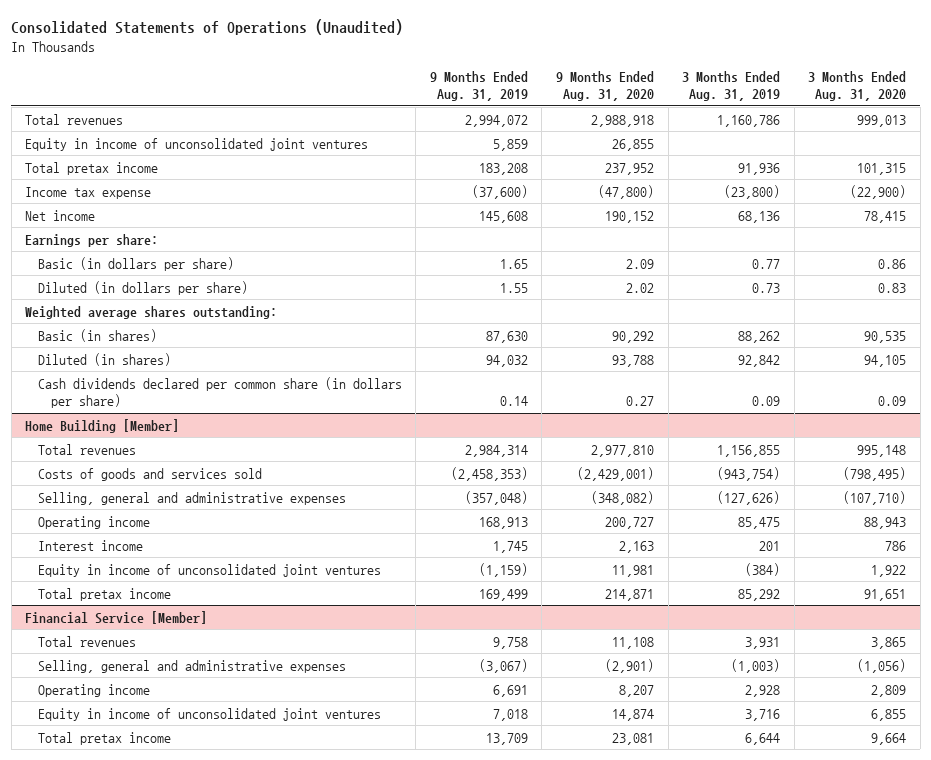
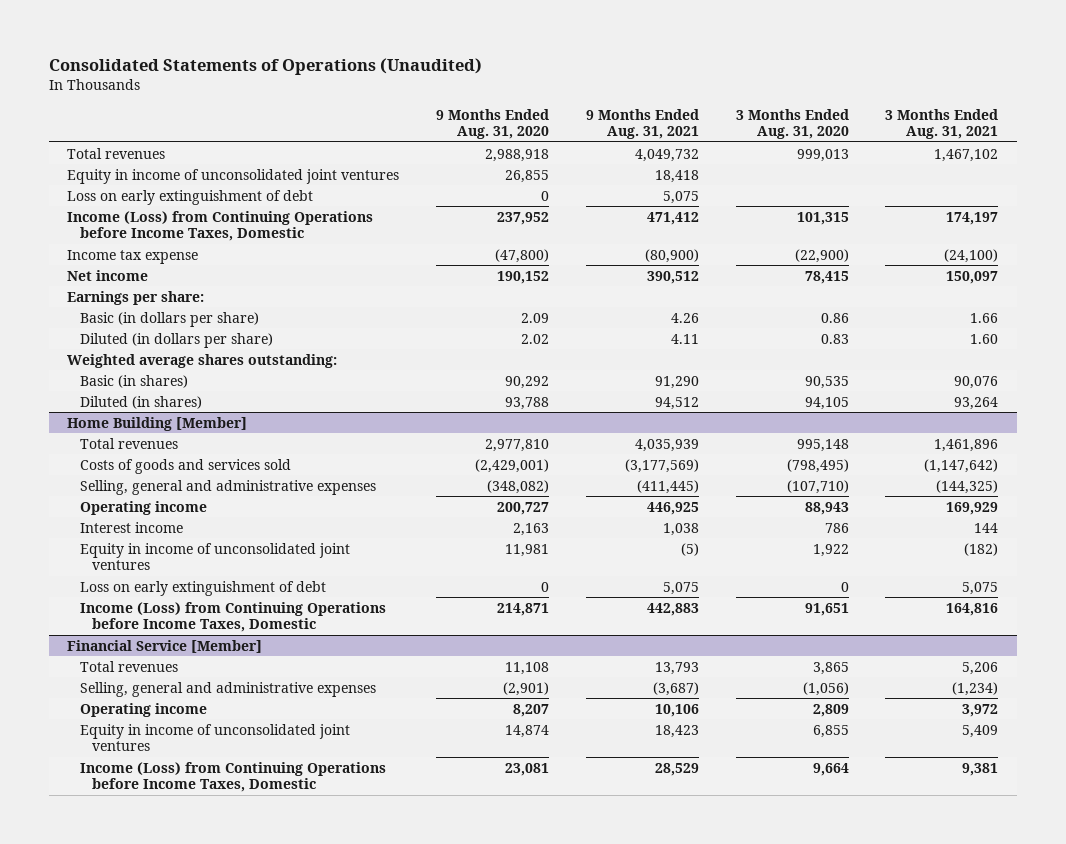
- | 9 Months Ended Aug. 31, 2019 | 9 Months Ended Aug. 31, 2020 | 3 Months Ended Aug. 31, 2019 | 3 Months Ended Aug. 31, 2020
+ | 9 Months Ended Aug. 31, 2020 | 9 Months Ended Aug. 31, 2021 | 3 Months Ended Aug. 31, 2020 | 3 Months Ended Aug. 31, 2021
- Total pretax income | 183,208 | 237,952 | 91,936 | 101,315
+ Loss on early extinguishment of debt | 0 | 5,075 | |
+ Income (Loss) from Continuing Operations before Income Taxes, Domestic | 237,952 | 471,412 | 101,315 | 174,197
- Cash dividends declared per common share (in dollars per share) | 0.14 | 0.27 | 0.09 | 0.09
@ Home Building [Member]
- Total pretax income | 169,499 | 214,871 | 85,292 | 91,651
+ Loss on early extinguishment of debt | 0 | 5,075 | 0 | 5,075
+ Income (Loss) from Continuing Operations before Income Taxes, Domestic | 214,871 | 442,883 | 91,651 | 164,816
@ Financial Service [Member]
- Total pretax income | 13,709 | 23,081 | 6,644 | 9,664
+ Income (Loss) from Continuing Operations before Income Taxes, Domestic | 23,081 | 28,529 | 9,664 | 9,381

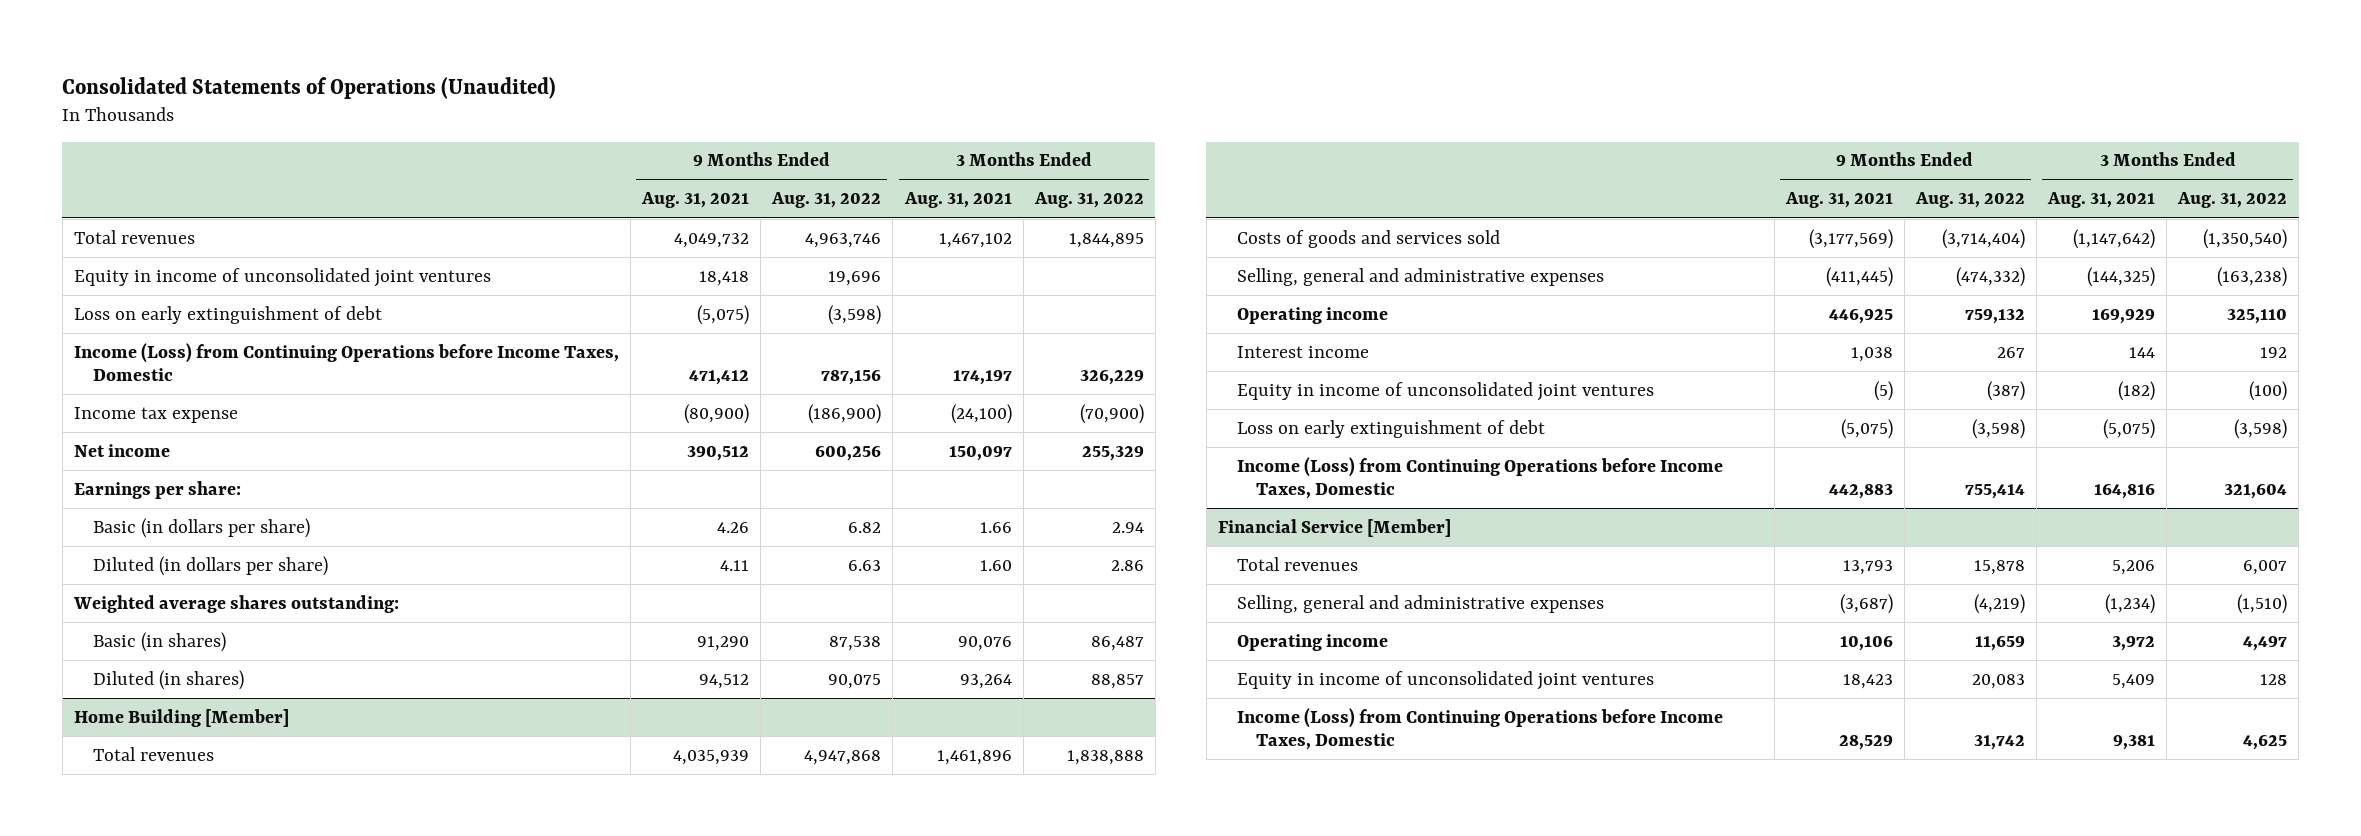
- | 9 Months Ended Aug. 31, 2020 | 9 Months Ended Aug. 31, 2021 | 3 Months Ended Aug. 31, 2020 | 3 Months Ended Aug. 31, 2021
+ | 9 Months Ended Aug. 31, 2021 | 9 Months Ended Aug. 31, 2022 | 3 Months Ended Aug. 31, 2021 | 3 Months Ended Aug. 31, 2022
- Loss on early extinguishment of debt | 0 | 5,075 | |
+ Loss on early extinguishment of debt | (5,075) | (3,598) | |
@ Home Building [Member]
- Loss on early extinguishment of debt | 0 | 5,075 | 0 | 5,075
+ Loss on early extinguishment of debt | (5,075) | (3,598) | (5,075) | (3,598)

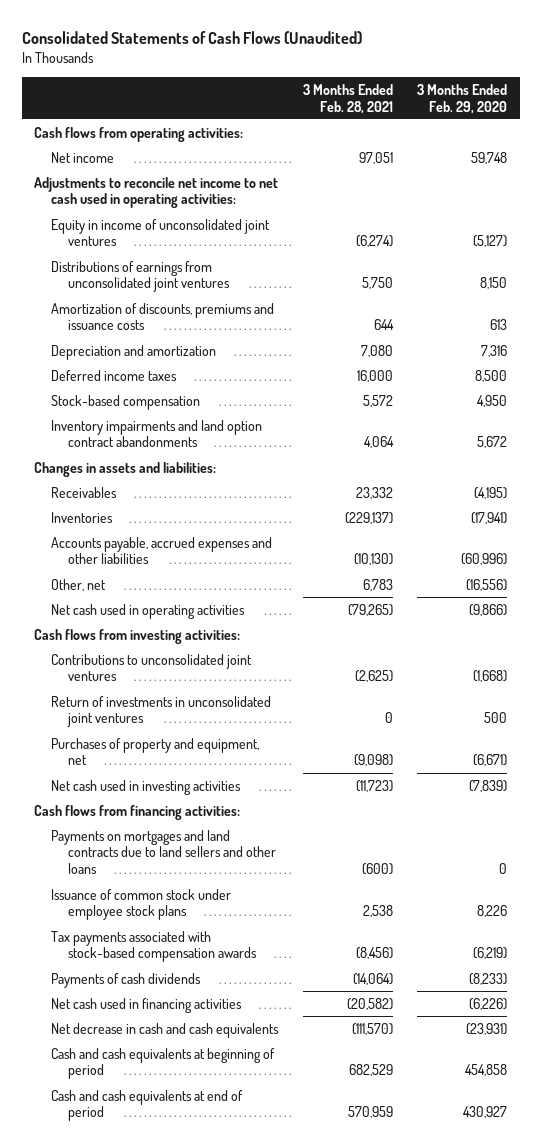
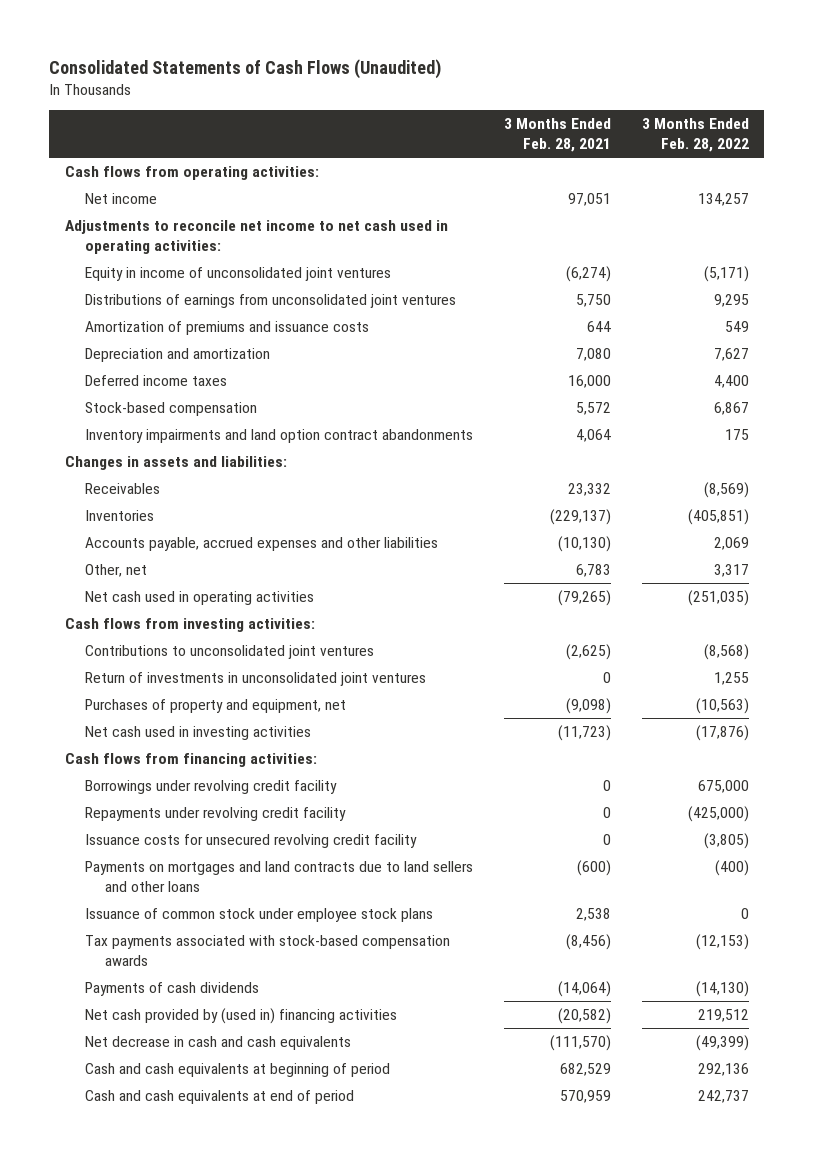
- | 3 Months Ended Feb. 28, 2021 | 3 Months Ended Feb. 29, 2020
+ | 3 Months Ended Feb. 28, 2021 | 3 Months Ended Feb. 28, 2022
- Amortization of discounts, premiums and issuance costs | 644 | 613
+ Amortization of premiums and issuance costs | 644 | 549
+ Borrowings under revolving credit facility | 0 | 675,000
+ Repayments under revolving credit facility | 0 | (425,000)
+ Issuance costs for unsecured revolving credit facility | 0 | (3,805)
- Net cash used in financing activities | (20,582) | (6,226)
+ Net cash provided by (used in) financing activities | (20,582) | 219,512

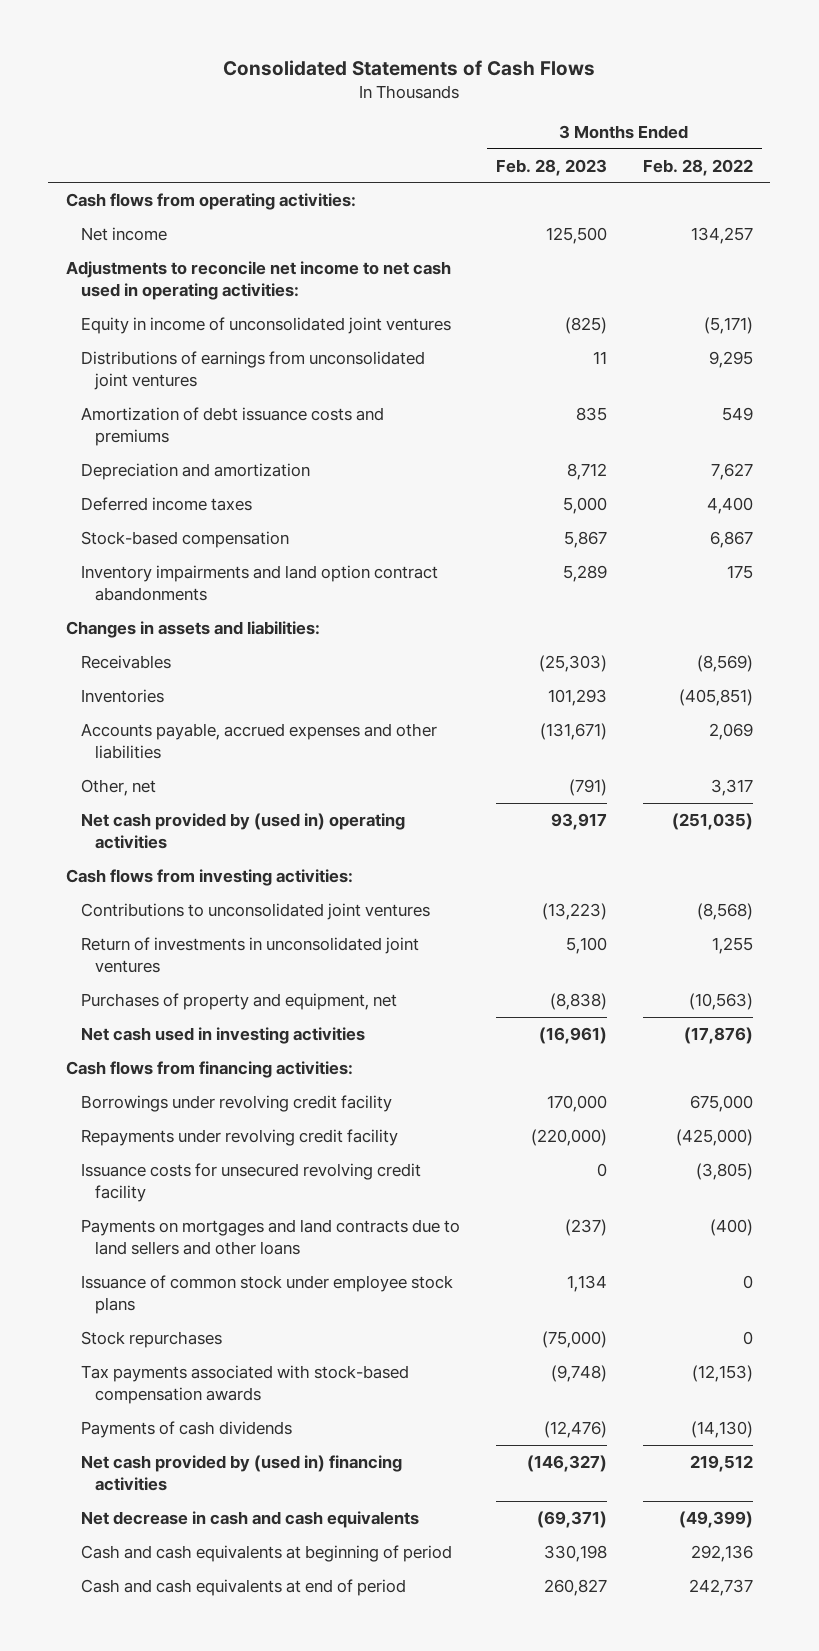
- Consolidated Statements of Cash Flows (Unaudited)
+ Consolidated Statements of Cash Flows
- | 3 Months Ended Feb. 28, 2021 | 3 Months Ended Feb. 28, 2022
+ | 3 Months Ended Feb. 28, 2023 | 3 Months Ended Feb. 28, 2022
- Amortization of premiums and issuance costs | 644 | 549
+ Amortization of debt issuance costs and premiums | 835 | 549
- Net cash used in operating activities | (79,265) | (251,035)
+ Net cash provided by (used in) operating activities | 93,917 | (251,035)
+ Stock repurchases | (75,000) | 0

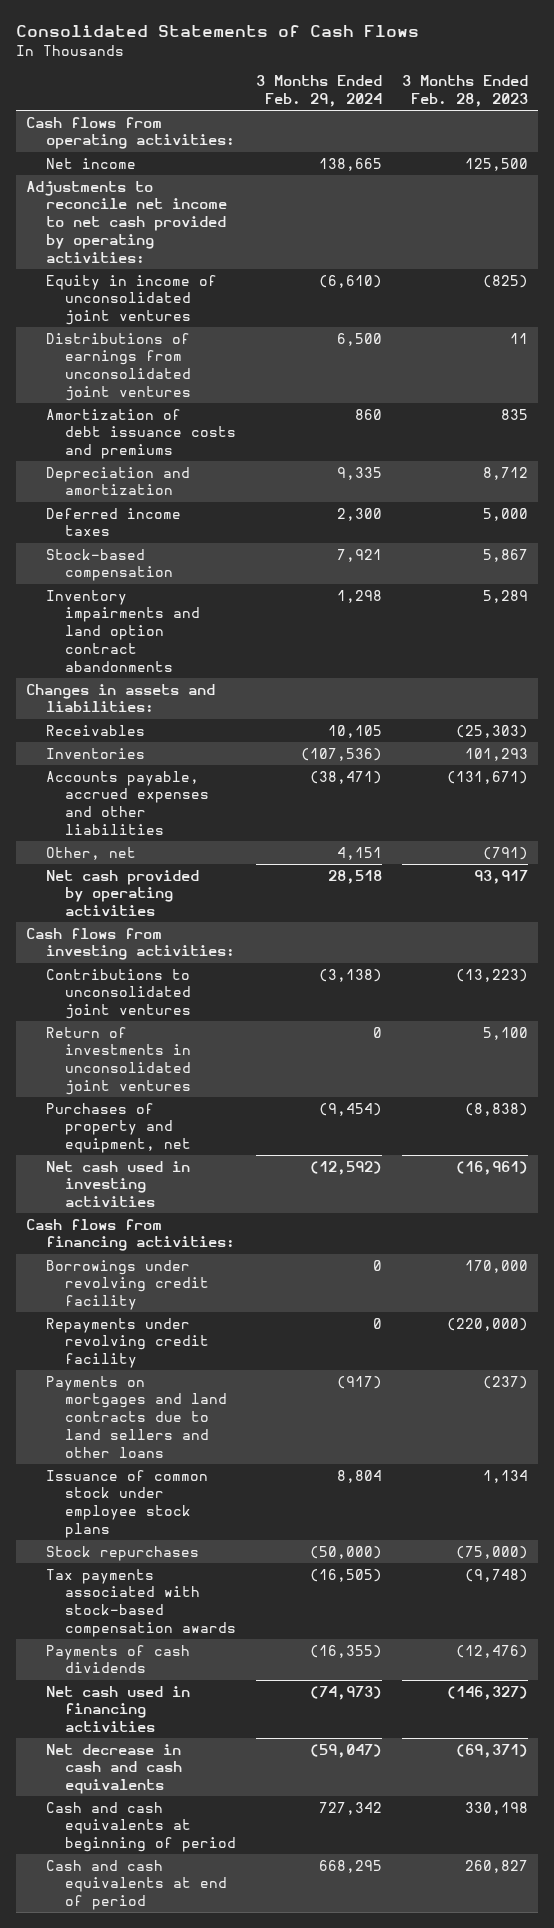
- | 3 Months Ended Feb. 28, 2023 | 3 Months Ended Feb. 28, 2022
+ | 3 Months Ended Feb. 29, 2024 | 3 Months Ended Feb. 28, 2023
- Adjustments to reconcile net income to net cash used in operating activities:
+ Adjustments to reconcile net income to net cash provided by operating activities:
- Net cash provided by (used in) operating activities | 93,917 | (251,035)
+ Net cash provided by operating activities | 28,518 | 93,917
- Issuance costs for unsecured revolving credit facility | 0 | (3,805)
- Net cash provided by (used in) financing activities | (146,327) | 219,512
+ Net cash used in financing activities | (74,973) | (146,327)

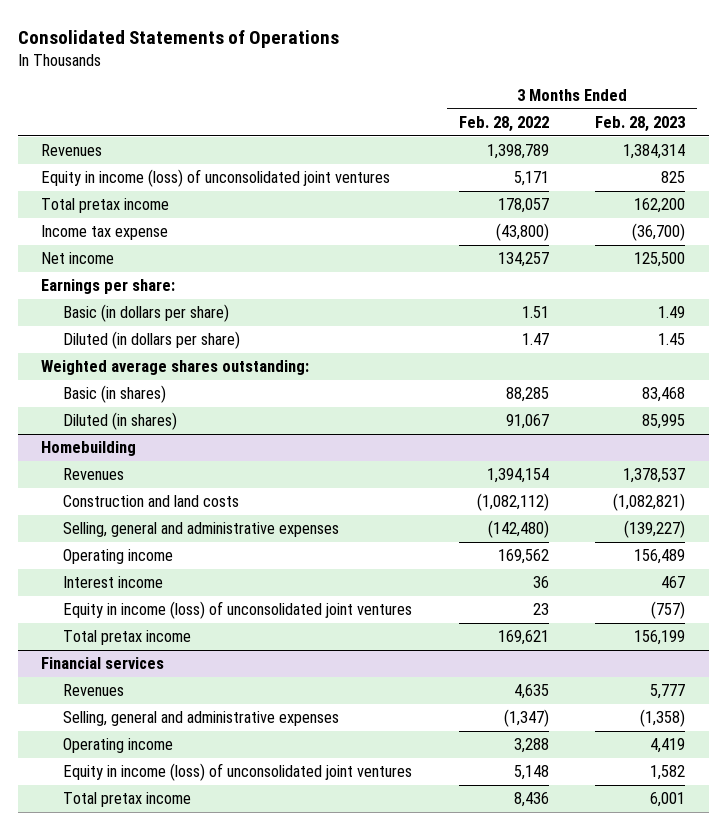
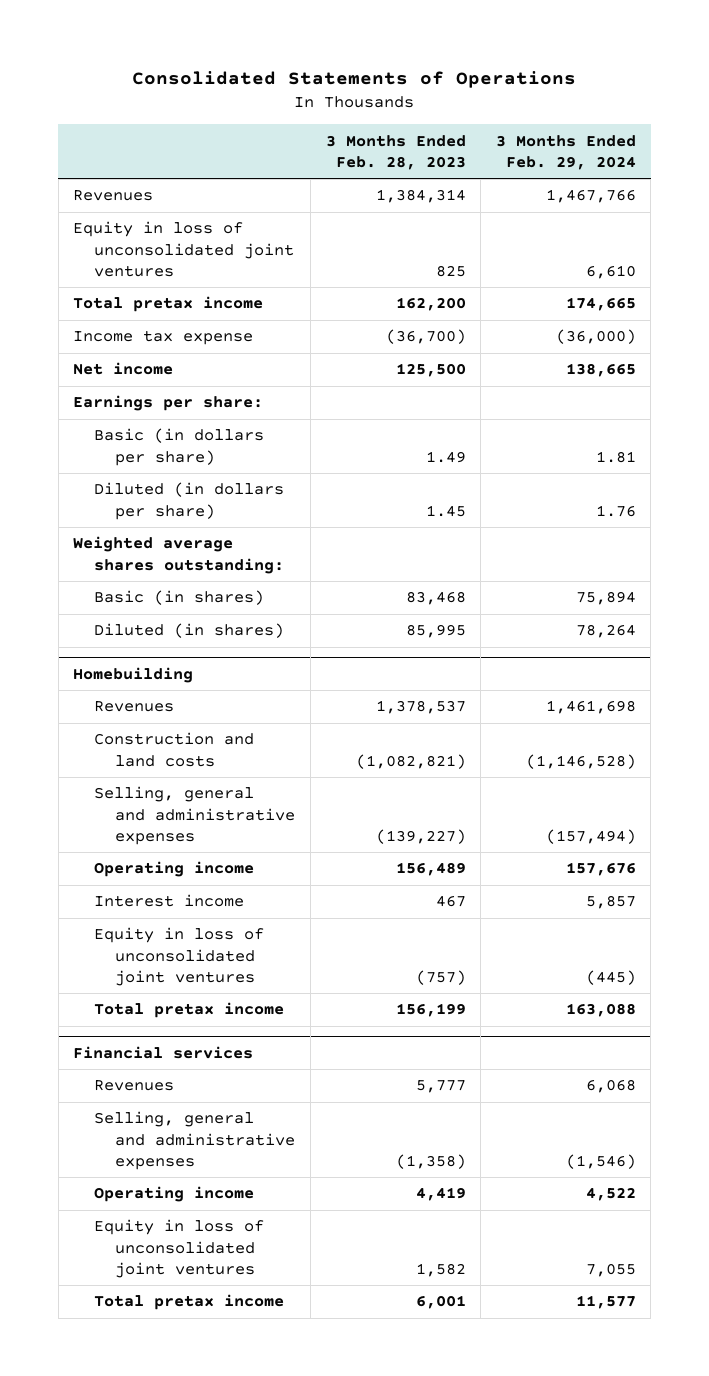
- | 3 Months Ended Feb. 28, 2022 | 3 Months Ended Feb. 28, 2023
+ | 3 Months Ended Feb. 28, 2023 | 3 Months Ended Feb. 29, 2024
- Equity in income (loss) of unconsolidated joint ventures | 5,171 | 825
+ Equity in loss of unconsolidated joint ventures | 825 | 6,610
@ Homebuilding
- Equity in income (loss) of unconsolidated joint ventures | 23 | (757)
+ Equity in loss of unconsolidated joint ventures | (757) | (445)
@ Financial services
- Equity in income (loss) of unconsolidated joint ventures | 5,148 | 1,582
+ Equity in loss of unconsolidated joint ventures | 1,582 | 7,055

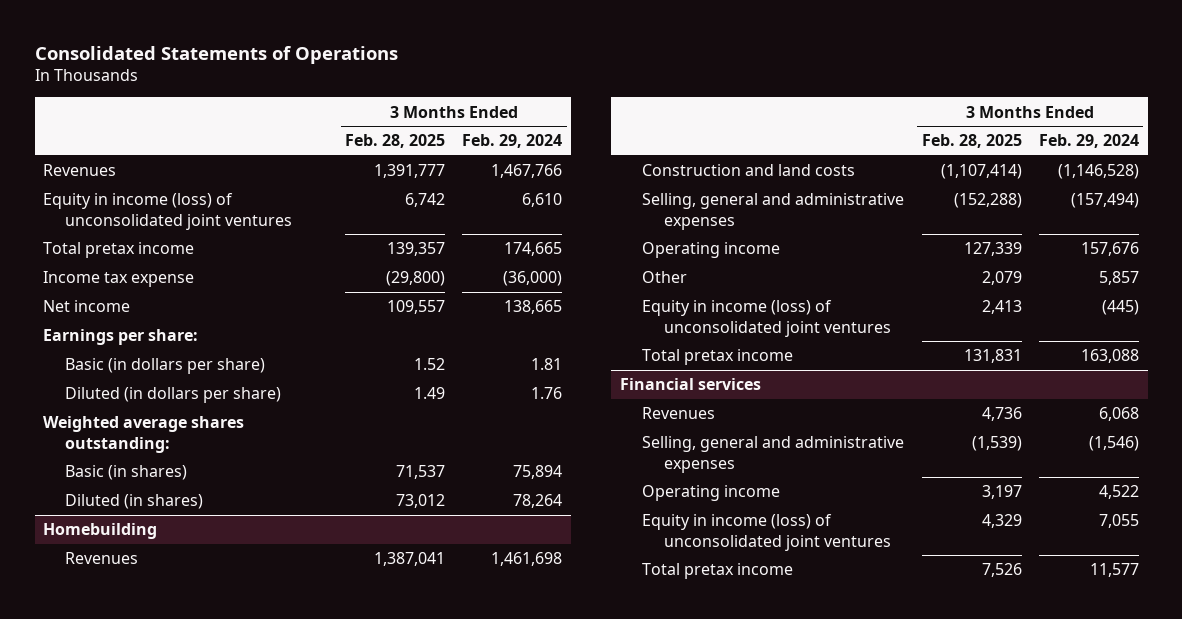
- | 3 Months Ended Feb. 28, 2023 | 3 Months Ended Feb. 29, 2024
+ | 3 Months Ended Feb. 28, 2025 | 3 Months Ended Feb. 29, 2024
- Equity in loss of unconsolidated joint ventures | 825 | 6,610
+ Equity in income (loss) of unconsolidated joint ventures | 6,742 | 6,610
@ Homebuilding
- Interest income | 467 | 5,857
- Equity in loss of unconsolidated joint ventures | (757) | (445)
+ Other | 2,079 | 5,857
+ Equity in income (loss) of unconsolidated joint ventures | 2,413 | (445)
@ Financial services
- Equity in loss of unconsolidated joint ventures | 1,582 | 7,055
+ Equity in income (loss) of unconsolidated joint ventures | 4,329 | 7,055

